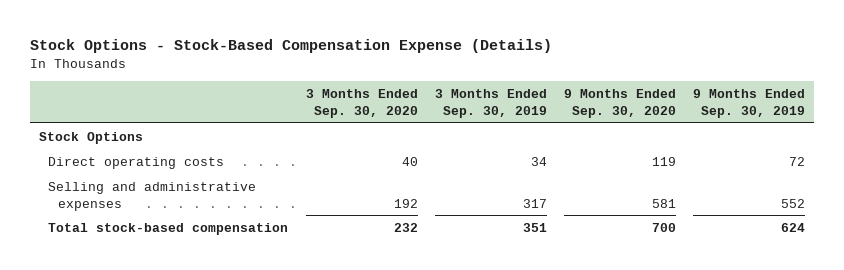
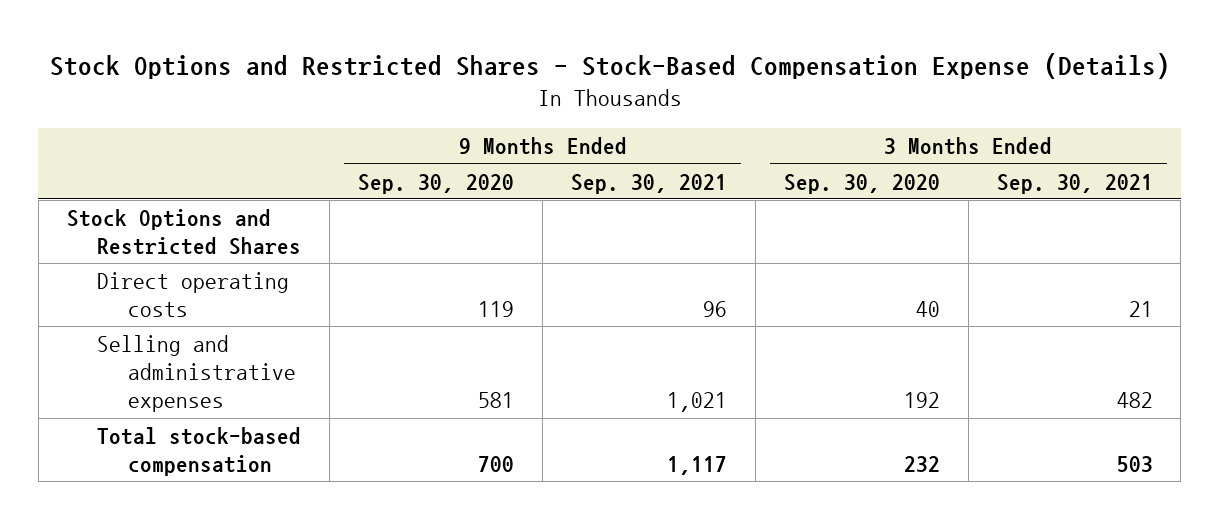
- Stock Options - Stock-Based Compensation Expense (Details)
+ Stock Options and Restricted Shares - Stock-Based Compensation Expense (Details)
- | 3 Months Ended Sep. 30, 2020 | 3 Months Ended Sep. 30, 2019 | 9 Months Ended Sep. 30, 2020 | 9 Months Ended Sep. 30, 2019
+ | 9 Months Ended Sep. 30, 2020 | 9 Months Ended Sep. 30, 2021 | 3 Months Ended Sep. 30, 2020 | 3 Months Ended Sep. 30, 2021
- Stock Options
+ Stock Options and Restricted Shares

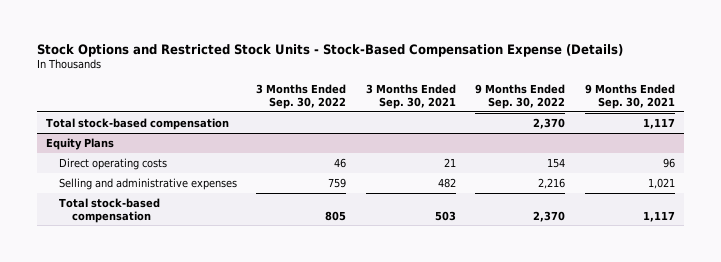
- Stock Options and Restricted Shares - Stock-Based Compensation Expense (Details)
+ Stock Options and Restricted Stock Units - Stock-Based Compensation Expense (Details)
- | 9 Months Ended Sep. 30, 2020 | 9 Months Ended Sep. 30, 2021 | 3 Months Ended Sep. 30, 2020 | 3 Months Ended Sep. 30, 2021
+ | 3 Months Ended Sep. 30, 2022 | 3 Months Ended Sep. 30, 2021 | 9 Months Ended Sep. 30, 2022 | 9 Months Ended Sep. 30, 2021
- Stock Options and Restricted Shares
+ Total stock-based compensation | | | 2,370 | 1,117
+ Equity Plans

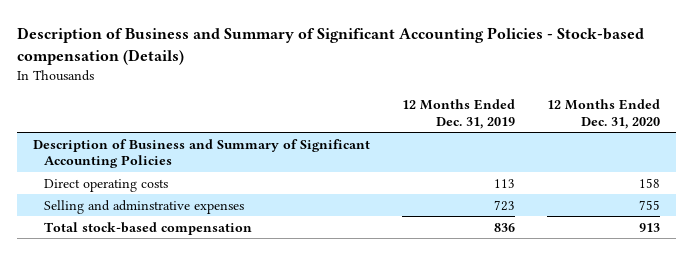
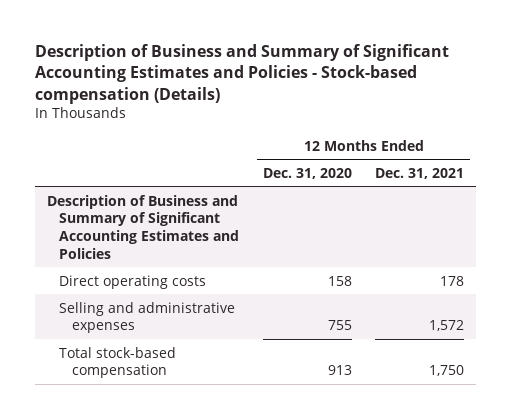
- Description of Business and Summary of Significant Accounting Policies - Stock-based compensation (Details)
+ Description of Business and Summary of Significant Accounting Estimates and Policies - Stock-based compensation (Details)
- | 12 Months Ended Dec. 31, 2019 | 12 Months Ended Dec. 31, 2020
+ | 12 Months Ended Dec. 31, 2020 | 12 Months Ended Dec. 31, 2021
- Description of Business and Summary of Significant Accounting Policies
+ Description of Business and Summary of Significant Accounting Estimates and Policies
- Selling and adminstrative expenses | 723 | 755
+ Selling and administrative expenses | 755 | 1,572

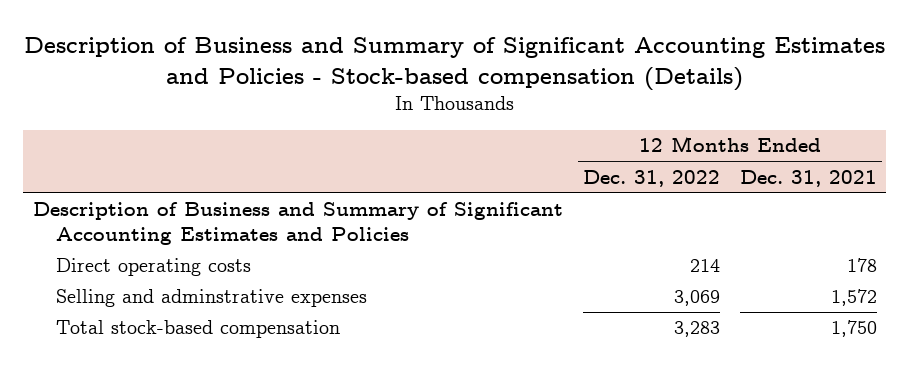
- | 12 Months Ended Dec. 31, 2020 | 12 Months Ended Dec. 31, 2021
+ | 12 Months Ended Dec. 31, 2022 | 12 Months Ended Dec. 31, 2021
- Selling and administrative expenses | 755 | 1,572
+ Selling and adminstrative expenses | 3,069 | 1,572

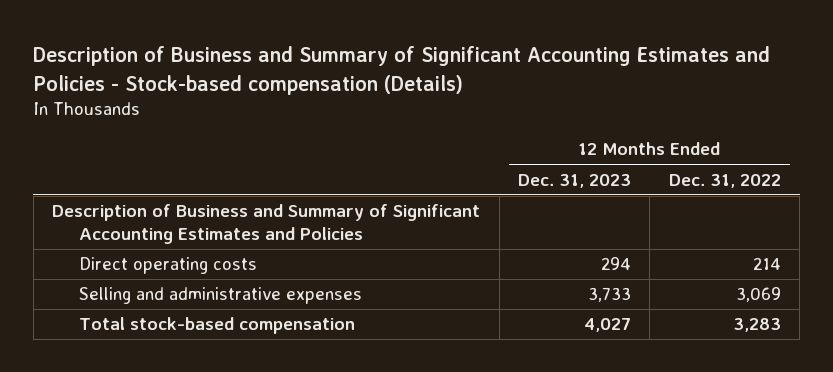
- | 12 Months Ended Dec. 31, 2022 | 12 Months Ended Dec. 31, 2021
+ | 12 Months Ended Dec. 31, 2023 | 12 Months Ended Dec. 31, 2022
- Selling and adminstrative expenses | 3,069 | 1,572
+ Selling and administrative expenses | 3,733 | 3,069

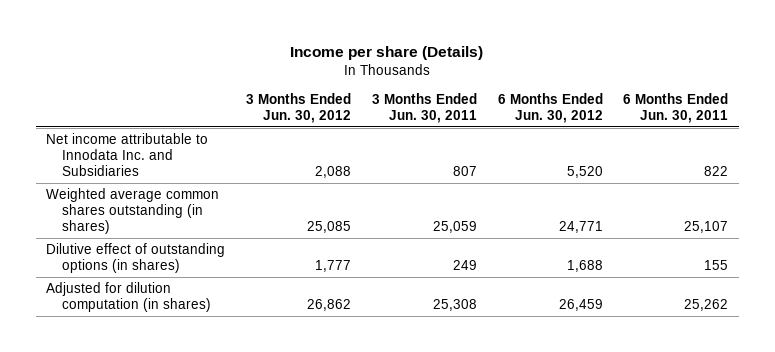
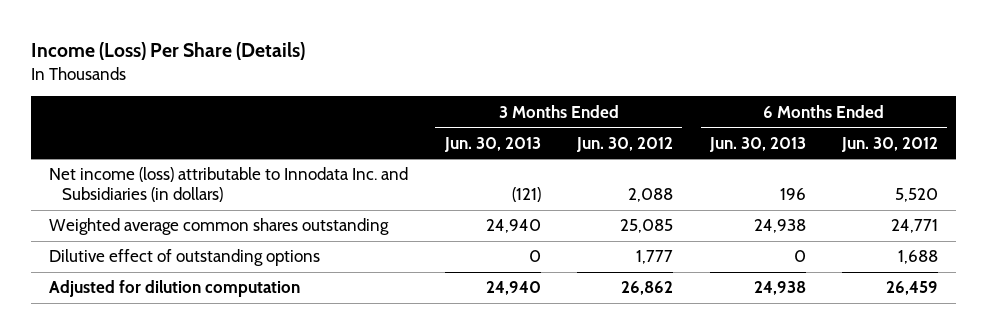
- Income per share (Details)
+ Income (Loss) Per Share (Details)
- | 3 Months Ended Jun. 30, 2012 | 3 Months Ended Jun. 30, 2011 | 6 Months Ended Jun. 30, 2012 | 6 Months Ended Jun. 30, 2011
+ | 3 Months Ended Jun. 30, 2013 | 3 Months Ended Jun. 30, 2012 | 6 Months Ended Jun. 30, 2013 | 6 Months Ended Jun. 30, 2012
- Net income attributable to Innodata Inc. and Subsidiaries | 2,088 | 807 | 5,520 | 822
- Weighted average common shares outstanding (in shares) | 25,085 | 25,059 | 24,771 | 25,107
- Dilutive effect of outstanding options (in shares) | 1,777 | 249 | 1,688 | 155
- Adjusted for dilution computation (in shares) | 26,862 | 25,308 | 26,459 | 25,262
+ Net income (loss) attributable to Innodata Inc. and Subsidiaries (in dollars) | (121) | 2,088 | 196 | 5,520
+ Weighted average common shares outstanding | 24,940 | 25,085 | 24,938 | 24,771
+ Dilutive effect of outstanding options | 0 | 1,777 | 0 | 1,688
+ Adjusted for dilution computation | 24,940 | 26,862 | 24,938 | 26,459

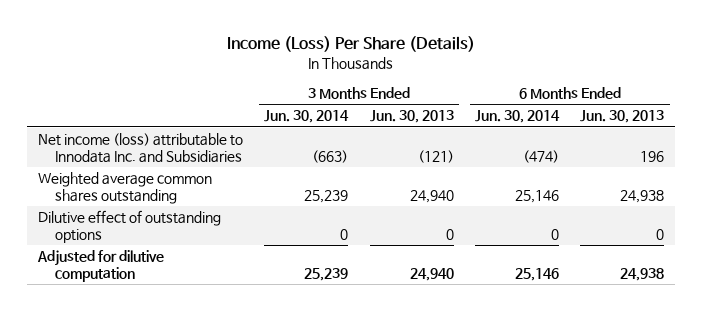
- | 3 Months Ended Jun. 30, 2013 | 3 Months Ended Jun. 30, 2012 | 6 Months Ended Jun. 30, 2013 | 6 Months Ended Jun. 30, 2012
+ | 3 Months Ended Jun. 30, 2014 | 3 Months Ended Jun. 30, 2013 | 6 Months Ended Jun. 30, 2014 | 6 Months Ended Jun. 30, 2013
- Net income (loss) attributable to Innodata Inc. and Subsidiaries (in dollars) | (121) | 2,088 | 196 | 5,520
+ Net income (loss) attributable to Innodata Inc. and Subsidiaries | (663) | (121) | (474) | 196
- Adjusted for dilution computation | 24,940 | 26,862 | 24,938 | 26,459
+ Adjusted for dilutive computation | 25,239 | 24,940 | 25,146 | 24,938

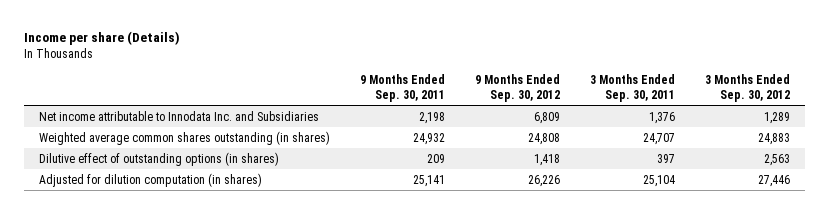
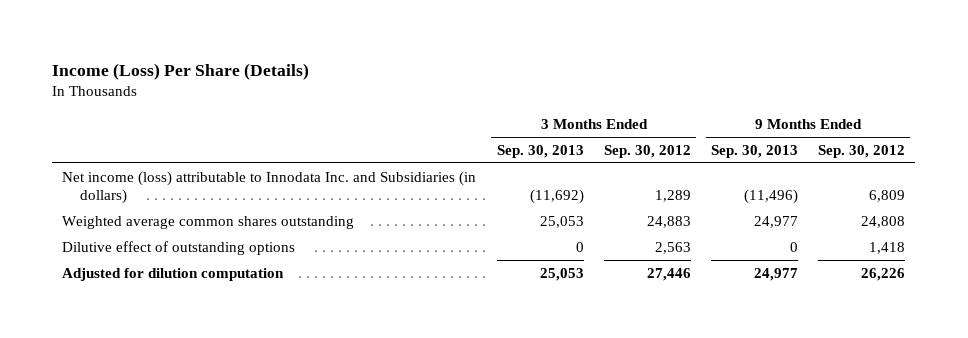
- Income per share (Details)
+ Income (Loss) Per Share (Details)
- | 9 Months Ended Sep. 30, 2011 | 9 Months Ended Sep. 30, 2012 | 3 Months Ended Sep. 30, 2011 | 3 Months Ended Sep. 30, 2012
+ | 3 Months Ended Sep. 30, 2013 | 3 Months Ended Sep. 30, 2012 | 9 Months Ended Sep. 30, 2013 | 9 Months Ended Sep. 30, 2012
- Net income attributable to Innodata Inc. and Subsidiaries | 2,198 | 6,809 | 1,376 | 1,289
- Weighted average common shares outstanding (in shares) | 24,932 | 24,808 | 24,707 | 24,883
- Dilutive effect of outstanding options (in shares) | 209 | 1,418 | 397 | 2,563
- Adjusted for dilution computation (in shares) | 25,141 | 26,226 | 25,104 | 27,446
+ Net income (loss) attributable to Innodata Inc. and Subsidiaries (in dollars) | (11,692) | 1,289 | (11,496) | 6,809
+ Weighted average common shares outstanding | 25,053 | 24,883 | 24,977 | 24,808
+ Dilutive effect of outstanding options | 0 | 2,563 | 0 | 1,418
+ Adjusted for dilution computation | 25,053 | 27,446 | 24,977 | 26,226

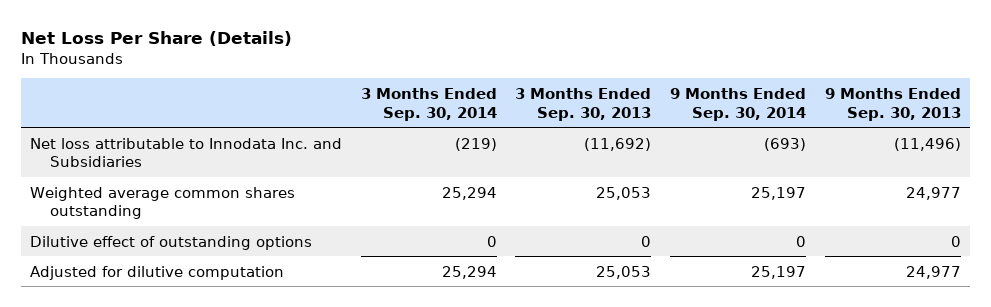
- Income (Loss) Per Share (Details)
+ Net Loss Per Share (Details)
- | 3 Months Ended Sep. 30, 2013 | 3 Months Ended Sep. 30, 2012 | 9 Months Ended Sep. 30, 2013 | 9 Months Ended Sep. 30, 2012
+ | 3 Months Ended Sep. 30, 2014 | 3 Months Ended Sep. 30, 2013 | 9 Months Ended Sep. 30, 2014 | 9 Months Ended Sep. 30, 2013
- Net income (loss) attributable to Innodata Inc. and Subsidiaries (in dollars) | (11,692) | 1,289 | (11,496) | 6,809
+ Net loss attributable to Innodata Inc. and Subsidiaries | (219) | (11,692) | (693) | (11,496)
- Adjusted for dilution computation | 25,053 | 27,446 | 24,977 | 26,226
+ Adjusted for dilutive computation | 25,294 | 25,053 | 25,197 | 24,977

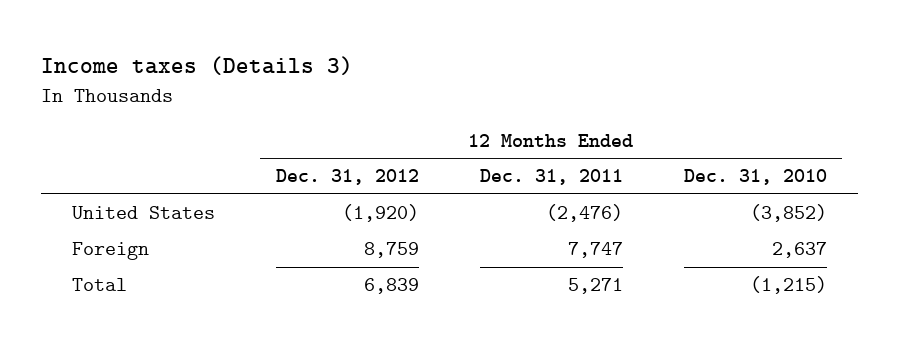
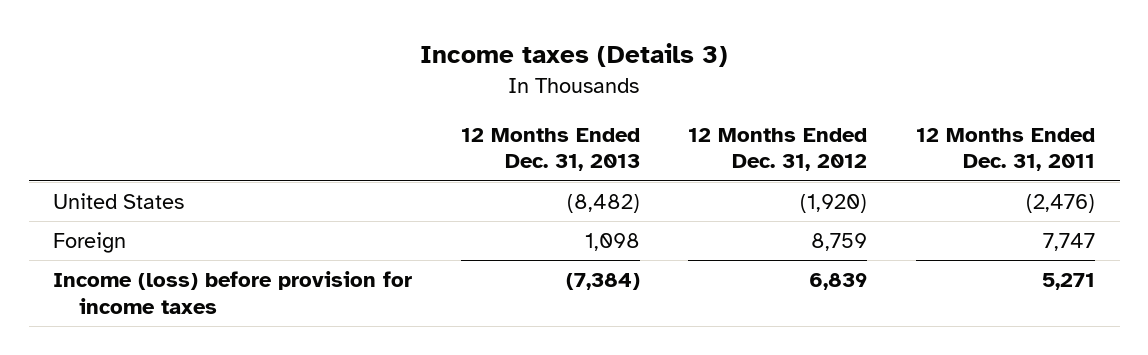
- | 12 Months Ended Dec. 31, 2012 | 12 Months Ended Dec. 31, 2011 | 12 Months Ended Dec. 31, 2010
+ | 12 Months Ended Dec. 31, 2013 | 12 Months Ended Dec. 31, 2012 | 12 Months Ended Dec. 31, 2011
- Total | 6,839 | 5,271 | (1,215)
+ Income (loss) before provision for income taxes | (7,384) | 6,839 | 5,271

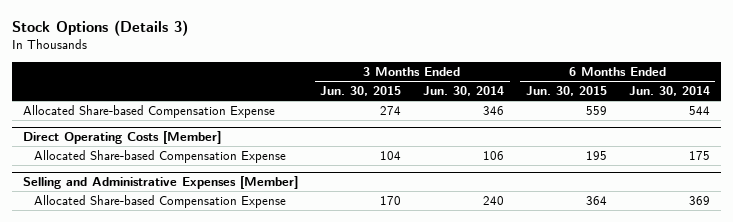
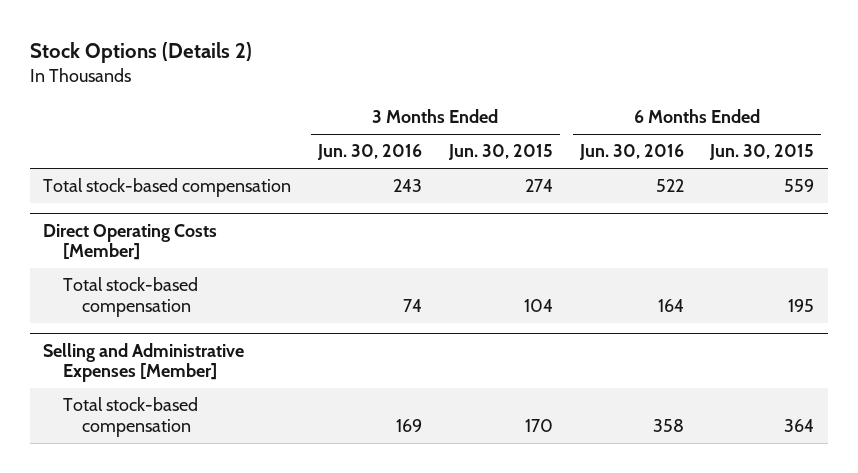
- Stock Options (Details 3)
+ Stock Options (Details 2)
- | 3 Months Ended Jun. 30, 2015 | 3 Months Ended Jun. 30, 2014 | 6 Months Ended Jun. 30, 2015 | 6 Months Ended Jun. 30, 2014
+ | 3 Months Ended Jun. 30, 2016 | 3 Months Ended Jun. 30, 2015 | 6 Months Ended Jun. 30, 2016 | 6 Months Ended Jun. 30, 2015
- Allocated Share-based Compensation Expense | 274 | 346 | 559 | 544
+ Total stock-based compensation | 243 | 274 | 522 | 559
@ Direct Operating Costs [Member]
- Allocated Share-based Compensation Expense | 104 | 106 | 195 | 175
+ Total stock-based compensation | 74 | 104 | 164 | 195
@ Selling and Administrative Expenses [Member]
- Allocated Share-based Compensation Expense | 170 | 240 | 364 | 369
+ Total stock-based compensation | 169 | 170 | 358 | 364

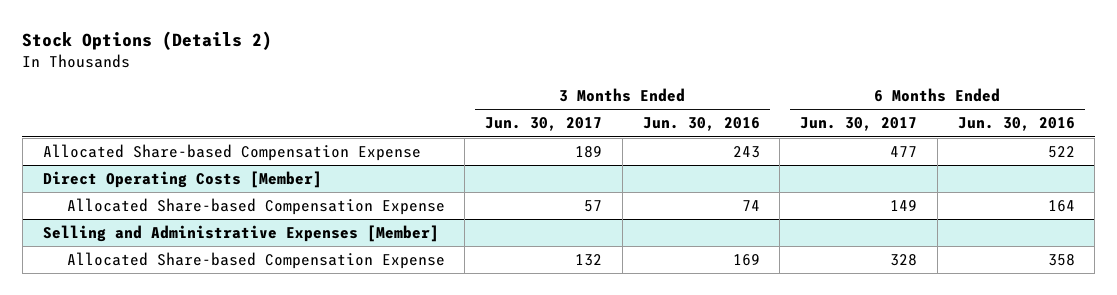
- | 3 Months Ended Jun. 30, 2016 | 3 Months Ended Jun. 30, 2015 | 6 Months Ended Jun. 30, 2016 | 6 Months Ended Jun. 30, 2015
+ | 3 Months Ended Jun. 30, 2017 | 3 Months Ended Jun. 30, 2016 | 6 Months Ended Jun. 30, 2017 | 6 Months Ended Jun. 30, 2016
- Total stock-based compensation | 243 | 274 | 522 | 559
+ Allocated Share-based Compensation Expense | 189 | 243 | 477 | 522
@ Direct Operating Costs [Member]
- Total stock-based compensation | 74 | 104 | 164 | 195
+ Allocated Share-based Compensation Expense | 57 | 74 | 149 | 164
@ Selling and Administrative Expenses [Member]
- Total stock-based compensation | 169 | 170 | 358 | 364
+ Allocated Share-based Compensation Expense | 132 | 169 | 328 | 358

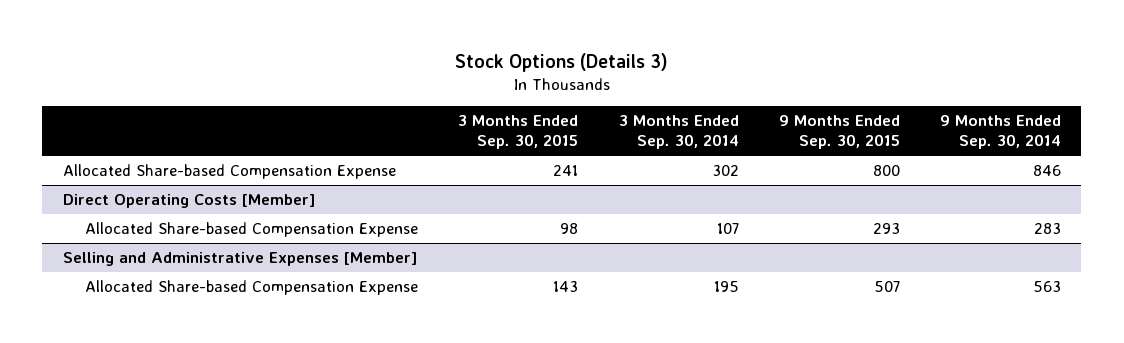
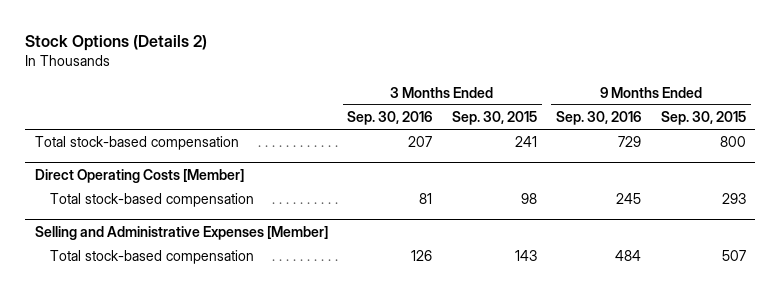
- Stock Options (Details 3)
+ Stock Options (Details 2)
- | 3 Months Ended Sep. 30, 2015 | 3 Months Ended Sep. 30, 2014 | 9 Months Ended Sep. 30, 2015 | 9 Months Ended Sep. 30, 2014
+ | 3 Months Ended Sep. 30, 2016 | 3 Months Ended Sep. 30, 2015 | 9 Months Ended Sep. 30, 2016 | 9 Months Ended Sep. 30, 2015
- Allocated Share-based Compensation Expense | 241 | 302 | 800 | 846
+ Total stock-based compensation | 207 | 241 | 729 | 800
@ Direct Operating Costs [Member]
- Allocated Share-based Compensation Expense | 98 | 107 | 293 | 283
+ Total stock-based compensation | 81 | 98 | 245 | 293
@ Selling and Administrative Expenses [Member]
- Allocated Share-based Compensation Expense | 143 | 195 | 507 | 563
+ Total stock-based compensation | 126 | 143 | 484 | 507

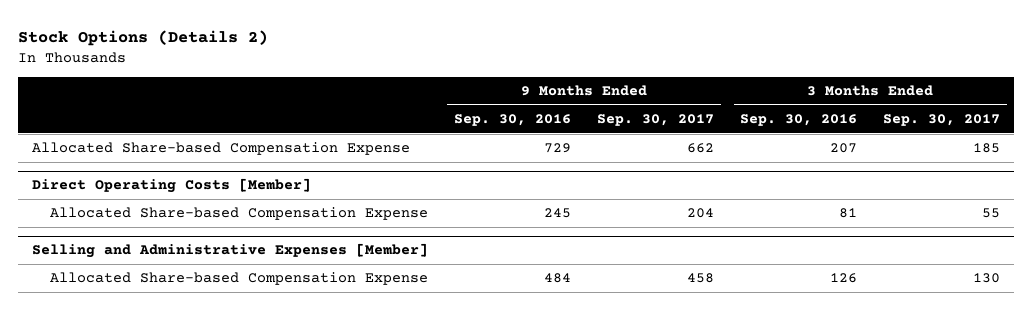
- | 3 Months Ended Sep. 30, 2016 | 3 Months Ended Sep. 30, 2015 | 9 Months Ended Sep. 30, 2016 | 9 Months Ended Sep. 30, 2015
+ | 9 Months Ended Sep. 30, 2016 | 9 Months Ended Sep. 30, 2017 | 3 Months Ended Sep. 30, 2016 | 3 Months Ended Sep. 30, 2017
- Total stock-based compensation | 207 | 241 | 729 | 800
+ Allocated Share-based Compensation Expense | 729 | 662 | 207 | 185
@ Direct Operating Costs [Member]
- Total stock-based compensation | 81 | 98 | 245 | 293
+ Allocated Share-based Compensation Expense | 245 | 204 | 81 | 55
@ Selling and Administrative Expenses [Member]
- Total stock-based compensation | 126 | 143 | 484 | 507
+ Allocated Share-based Compensation Expense | 484 | 458 | 126 | 130

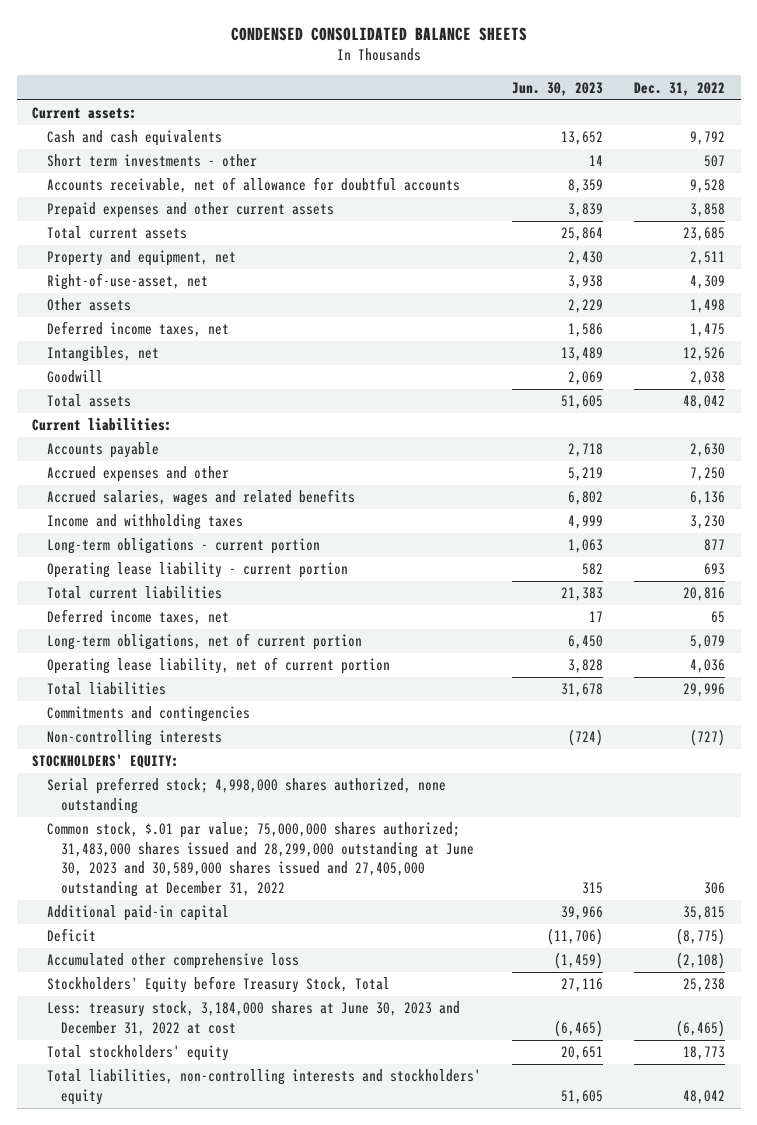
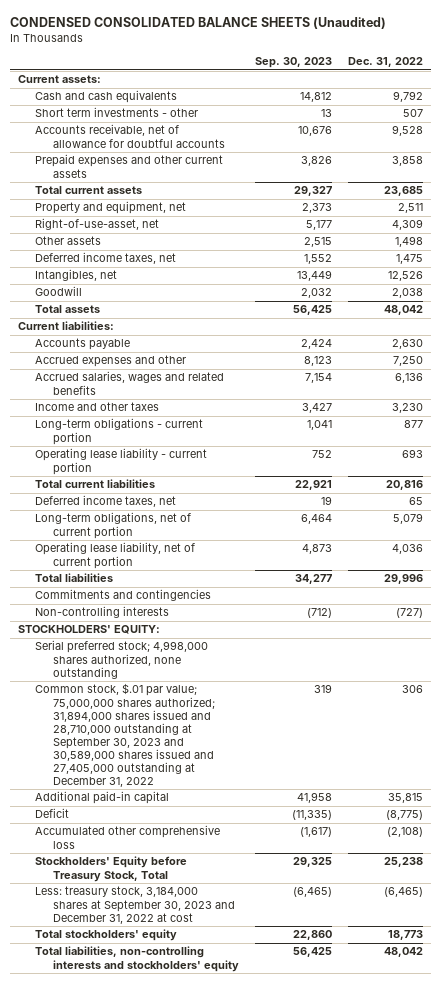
- CONDENSED CONSOLIDATED BALANCE SHEETS
+ CONDENSED CONSOLIDATED BALANCE SHEETS (Unaudited)
- | Jun. 30, 2023 | Dec. 31, 2022
+ | Sep. 30, 2023 | Dec. 31, 2022
- Income and withholding taxes | 4,999 | 3,230
+ Income and other taxes | 3,427 | 3,230
- Common stock, $.01 par value; 75,000,000 shares authorized; 31,483,000 shares issued and 28,299,000 outstanding at June 30, 2023 and 30,589,000 shares issued and 27,405,000 outstanding at December 31, 2022 | 315 | 306
+ Common stock, $.01 par value; 75,000,000 shares authorized; 31,894,000 shares issued and 28,710,000 outstanding at September 30, 2023 and 30,589,000 shares issued and 27,405,000 outstanding at December 31, 2022 | 319 | 306
- Less: treasury stock, 3,184,000 shares at June 30, 2023 and December 31, 2022 at cost | (6,465) | (6,465)
+ Less: treasury stock, 3,184,000 shares at September 30, 2023 and December 31, 2022 at cost | (6,465) | (6,465)

